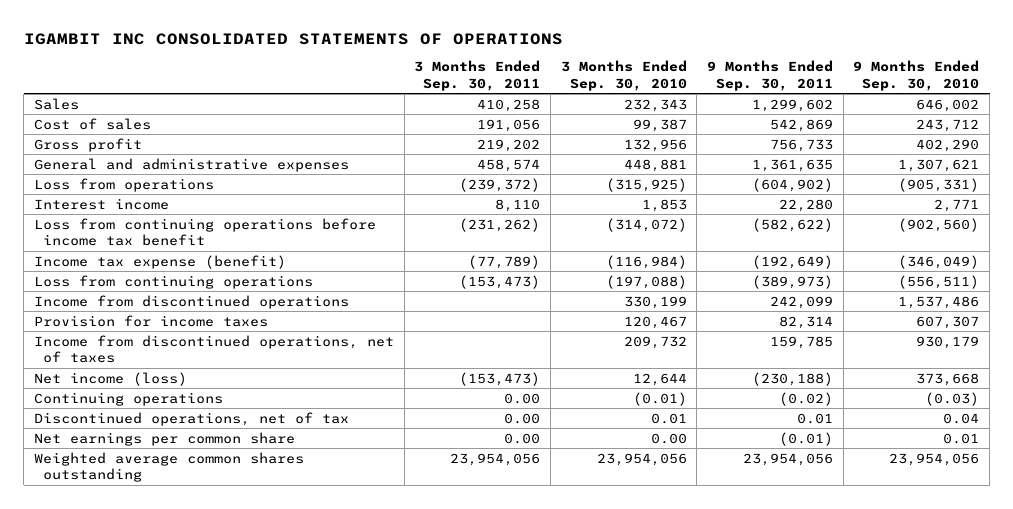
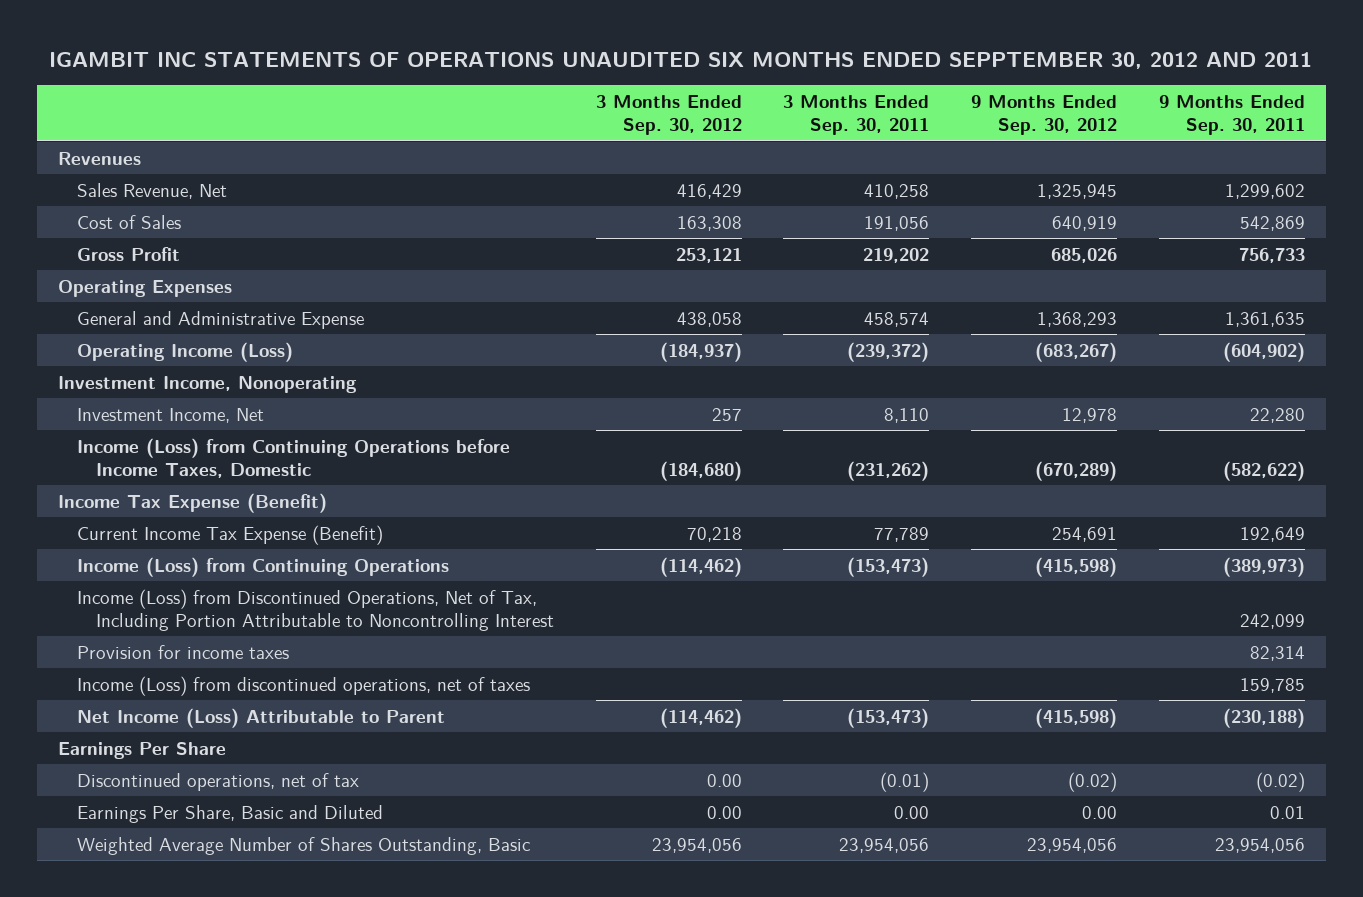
- IGAMBIT INC CONSOLIDATED STATEMENTS OF OPERATIONS
+ IGAMBIT INC STATEMENTS OF OPERATIONS UNAUDITED SIX MONTHS ENDED SEPPTEMBER 30, 2012 AND 2011
- | 3 Months Ended Sep. 30, 2011 | 3 Months Ended Sep. 30, 2010 | 9 Months Ended Sep. 30, 2011 | 9 Months Ended Sep. 30, 2010
+ | 3 Months Ended Sep. 30, 2012 | 3 Months Ended Sep. 30, 2011 | 9 Months Ended Sep. 30, 2012 | 9 Months Ended Sep. 30, 2011
- Sales | 410,258 | 232,343 | 1,299,602 | 646,002
- Cost of sales | 191,056 | 99,387 | 542,869 | 243,712
- Gross profit | 219,202 | 132,956 | 756,733 | 402,290
- General and administrative expenses | 458,574 | 448,881 | 1,361,635 | 1,307,621
- Loss from operations | (239,372) | (315,925) | (604,902) | (905,331)
- Interest income | 8,110 | 1,853 | 22,280 | 2,771
- Loss from continuing operations before income tax benefit | (231,262) | (314,072) | (582,622) | (902,560)
- Income tax expense (benefit) | (77,789) | (116,984) | (192,649) | (346,049)
- Loss from continuing operations | (153,473) | (197,088) | (389,973) | (556,511)
- Income from discontinued operations | | 330,199 | 242,099 | 1,537,486
+ Revenues
+ Sales Revenue, Net | 416,429 | 410,258 | 1,325,945 | 1,299,602
+ Cost of Sales | 163,308 | 191,056 | 640,919 | 542,869
+ Gross Profit | 253,121 | 219,202 | 685,026 | 756,733
+ Operating Expenses
+ General and Administrative Expense | 438,058 | 458,574 | 1,368,293 | 1,361,635
+ Operating Income (Loss) | (184,937) | (239,372) | (683,267) | (604,902)
+ Investment Income, Nonoperating
+ Investment Income, Net | 257 | 8,110 | 12,978 | 22,280
+ Income (Loss) from Continuing Operations before Income Taxes, Domestic | (184,680) | (231,262) | (670,289) | (582,622)
+ Income Tax Expense (Benefit)
+ Current Income Tax Expense (Benefit) | 70,218 | 77,789 | 254,691 | 192,649
+ Income (Loss) from Continuing Operations | (114,462) | (153,473) | (415,598) | (389,973)
+ Income (Loss) from Discontinued Operations, Net of Tax, Including Portion Attributable to Noncontrolling Interest | | | | 242,099
- Income from discontinued operations, net of taxes | | 209,732 | 159,785 | 930,179
- Net income (loss) | (153,473) | 12,644 | (230,188) | 373,668
- Continuing operations | 0.00 | (0.01) | (0.02) | (0.03)
- Discontinued operations, net of tax | 0.00 | 0.01 | 0.01 | 0.04
- Net earnings per common share | 0.00 | 0.00 | (0.01) | 0.01
- Weighted average common shares outstanding | 23,954,056 | 23,954,056 | 23,954,056 | 23,954,056
+ Income (Loss) from discontinued operations, net of taxes | | | | 159,785
+ Net Income (Loss) Attributable to Parent | (114,462) | (153,473) | (415,598) | (230,188)
+ Earnings Per Share
+ Discontinued operations, net of tax | 0.00 | (0.01) | (0.02) | (0.02)
+ Earnings Per Share, Basic and Diluted | 0.00 | 0.00 | 0.00 | 0.01
+ Weighted Average Number of Shares Outstanding, Basic | 23,954,056 | 23,954,056 | 23,954,056 | 23,954,056

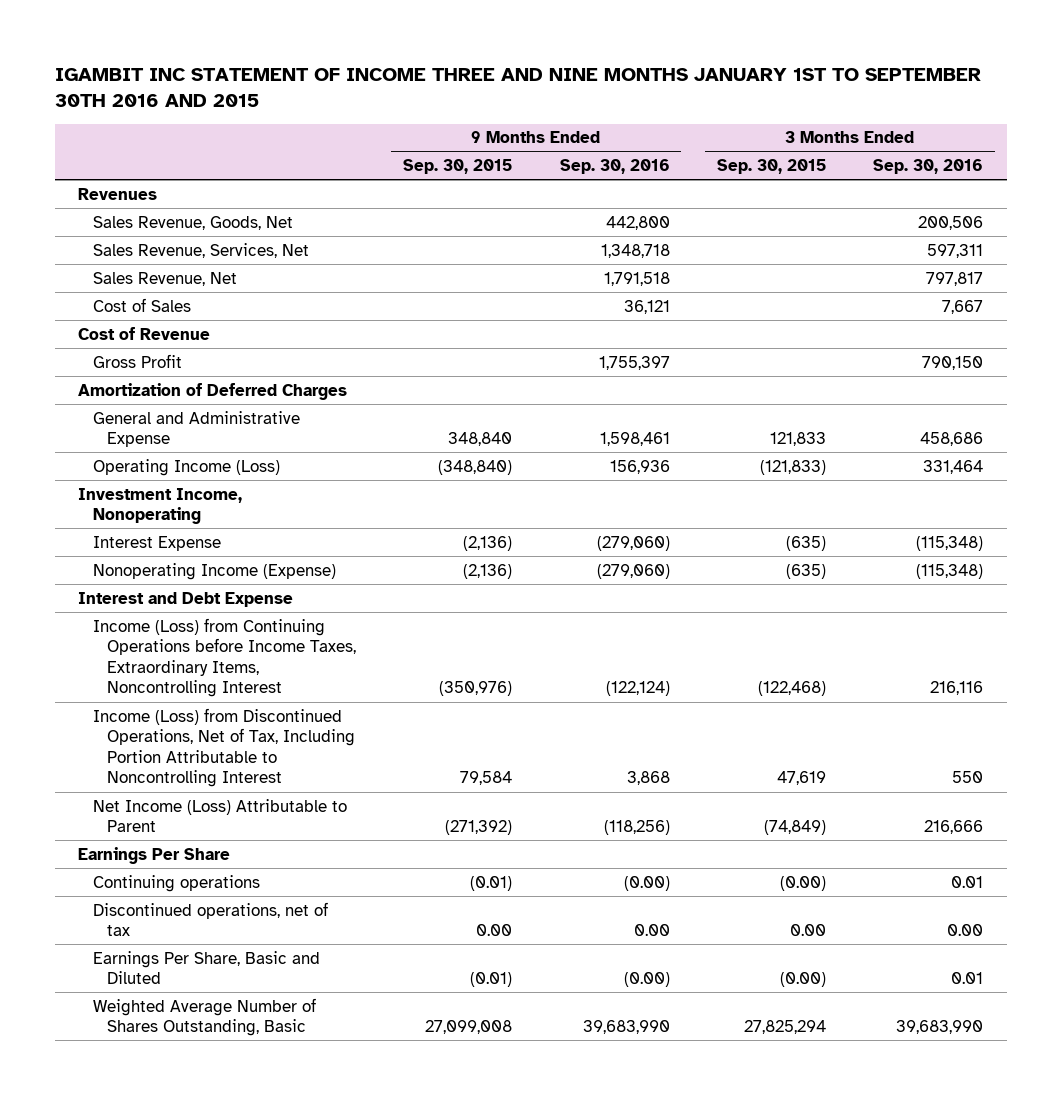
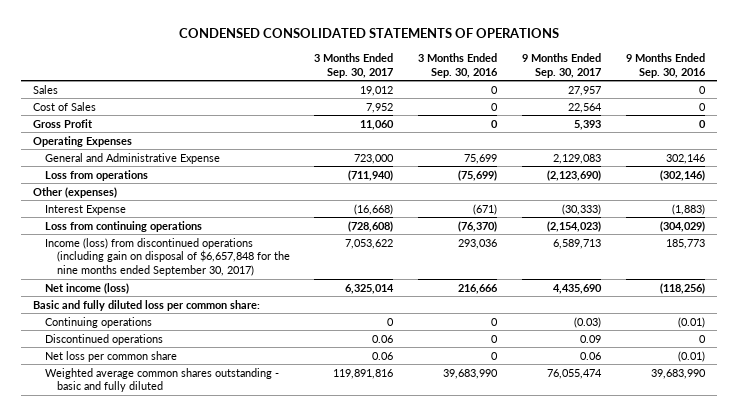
- IGAMBIT INC STATEMENT OF INCOME THREE AND NINE MONTHS JANUARY 1ST TO SEPTEMBER 30TH 2016 AND 2015
+ CONDENSED CONSOLIDATED STATEMENTS OF OPERATIONS
- | 9 Months Ended Sep. 30, 2015 | 9 Months Ended Sep. 30, 2016 | 3 Months Ended Sep. 30, 2015 | 3 Months Ended Sep. 30, 2016
+ | 3 Months Ended Sep. 30, 2017 | 3 Months Ended Sep. 30, 2016 | 9 Months Ended Sep. 30, 2017 | 9 Months Ended Sep. 30, 2016
- Revenues
- Sales Revenue, Goods, Net | | 442,800 | | 200,506
- Sales Revenue, Services, Net | | 1,348,718 | | 597,311
- Sales Revenue, Net | | 1,791,518 | | 797,817
- Cost of Sales | | 36,121 | | 7,667
- Cost of Revenue
- Gross Profit | | 1,755,397 | | 790,150
- Amortization of Deferred Charges
- General and Administrative Expense | 348,840 | 1,598,461 | 121,833 | 458,686
- Operating Income (Loss) | (348,840) | 156,936 | (121,833) | 331,464
- Investment Income, Nonoperating
- Interest Expense | (2,136) | (279,060) | (635) | (115,348)
- Nonoperating Income (Expense) | (2,136) | (279,060) | (635) | (115,348)
- Interest and Debt Expense
- Income (Loss) from Continuing Operations before Income Taxes, Extraordinary Items, Noncontrolling Interest | (350,976) | (122,124) | (122,468) | 216,116
- Income (Loss) from Discontinued Operations, Net of Tax, Including Portion Attributable to Noncontrolling Interest | 79,584 | 3,868 | 47,619 | 550
- Net Income (Loss) Attributable to Parent | (271,392) | (118,256) | (74,849) | 216,666
- Earnings Per Share
- Continuing operations | (0.01) | (0.00) | (0.00) | 0.01
- Discontinued operations, net of tax | 0.00 | 0.00 | 0.00 | 0.00
- Earnings Per Share, Basic and Diluted | (0.01) | (0.00) | (0.00) | 0.01
- Weighted Average Number of Shares Outstanding, Basic | 27,099,008 | 39,683,990 | 27,825,294 | 39,683,990
+ Sales | 19,012 | 0 | 27,957 | 0
+ Cost of Sales | 7,952 | 0 | 22,564 | 0
+ Gross Profit | 11,060 | 0 | 5,393 | 0
+ Operating Expenses
+ General and Administrative Expense | 723,000 | 75,699 | 2,129,083 | 302,146
+ Loss from operations | (711,940) | (75,699) | (2,123,690) | (302,146)
+ Other (expenses)
+ Interest Expense | (16,668) | (671) | (30,333) | (1,883)
+ Loss from continuing operations | (728,608) | (76,370) | (2,154,023) | (304,029)
+ Income (loss) from discontinued operations (including gain on disposal of $6,657,848 for the nine months ended September 30, 2017) | 7,053,622 | 293,036 | 6,589,713 | 185,773
+ Net income (loss) | 6,325,014 | 216,666 | 4,435,690 | (118,256)
+ Basic and fully diluted loss per common share:
+ Continuing operations | 0 | 0 | (0.03) | (0.01)
+ Discontinued operations | 0.06 | 0 | 0.09 | 0
+ Net loss per common share | 0.06 | 0 | 0.06 | (0.01)
+ Weighted average common shares outstanding - basic and fully diluted | 119,891,816 | 39,683,990 | 76,055,474 | 39,683,990

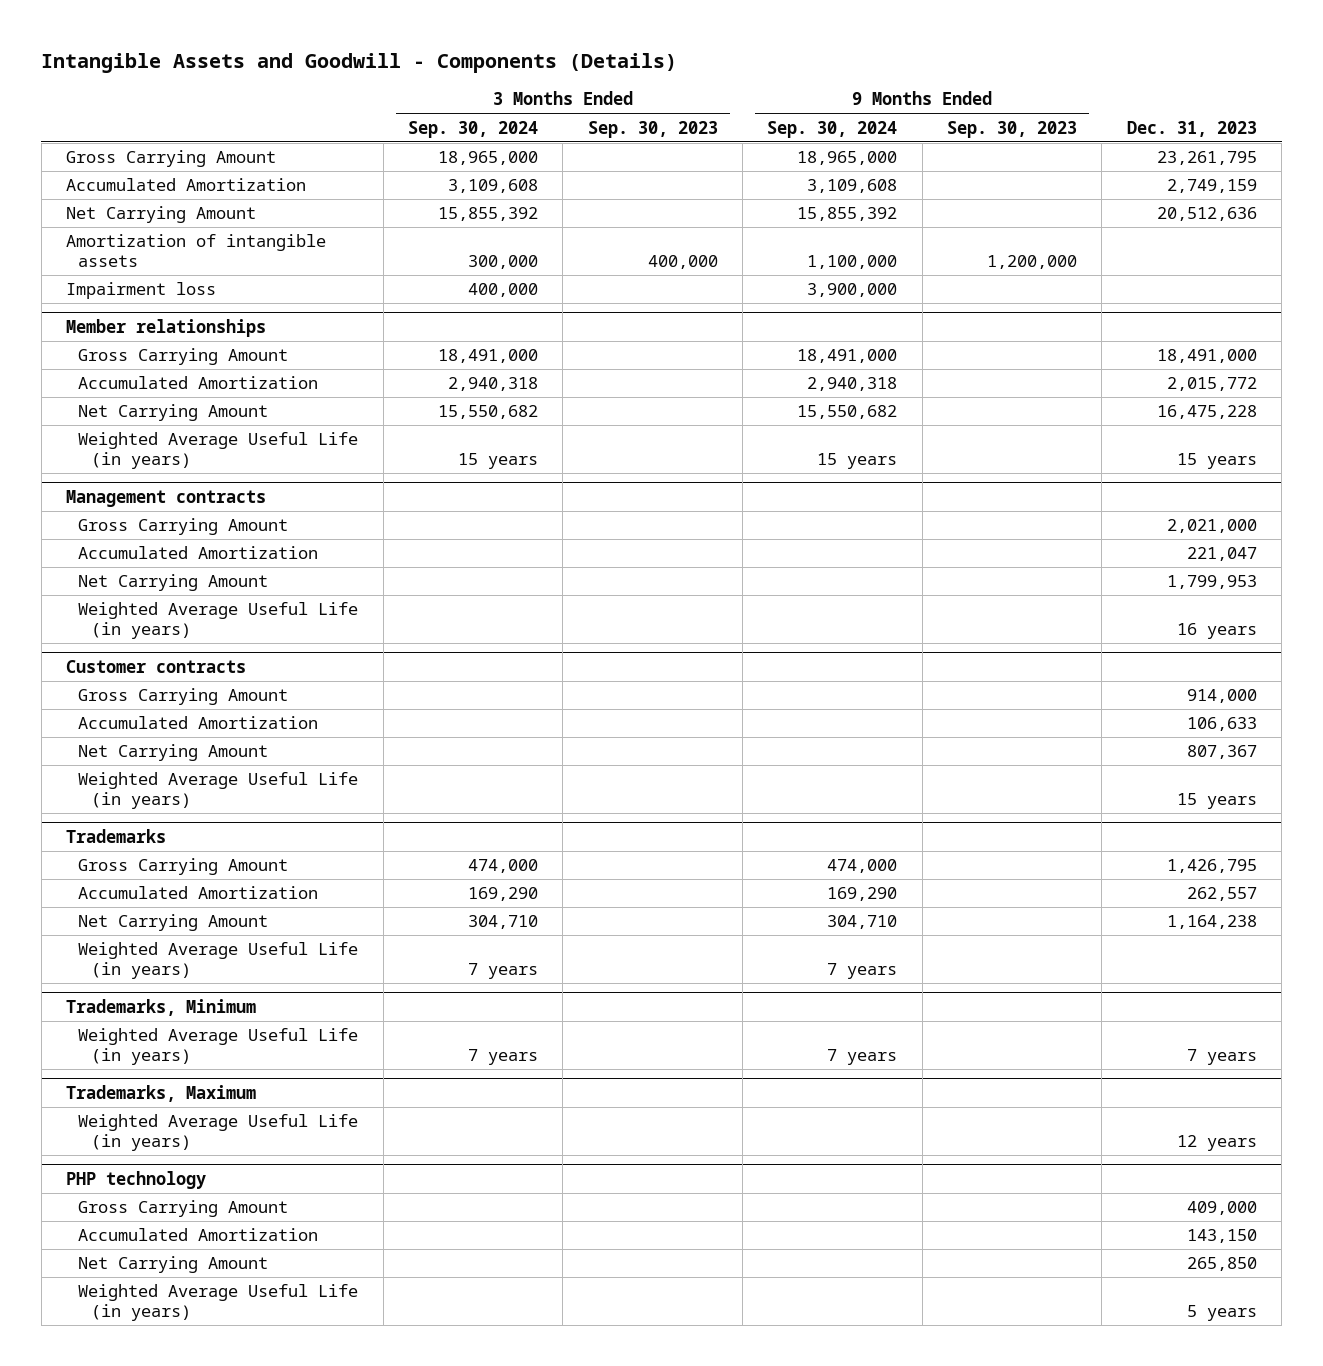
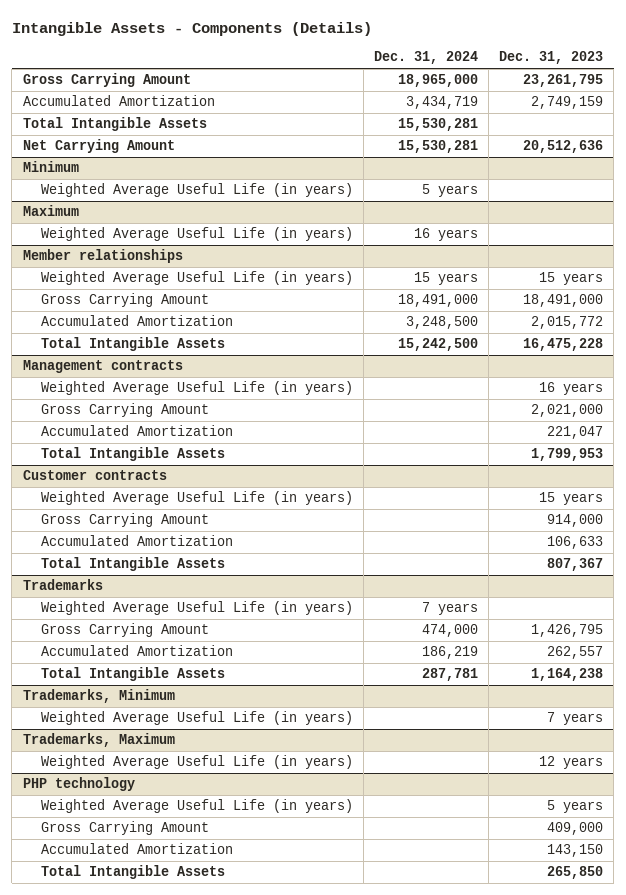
- Intangible Assets and Goodwill - Components (Details)
+ Intangible Assets - Components (Details)
- | 3 Months Ended Sep. 30, 2024 | 3 Months Ended Sep. 30, 2023 | 9 Months Ended Sep. 30, 2024 | 9 Months Ended Sep. 30, 2023 | Dec. 31, 2023
+ | Dec. 31, 2024 | Dec. 31, 2023
+ Total Intangible Assets | 15,530,281 |
- Amortization of intangible assets | 300,000 | 400,000 | 1,100,000 | 1,200,000 |
- Impairment loss | 400,000 | | 3,900,000 | |
+ Minimum
+ Weighted Average Useful Life (in years) | 5 years |
+ Maximum
+ Weighted Average Useful Life (in years) | 16 years |
@ Member relationships
moved up: Weighted Average Useful Life (in years) | 15 years | 15 years
- Net Carrying Amount | 15,550,682 | | 15,550,682 | | 16,475,228
+ Total Intangible Assets | 15,242,500 | 16,475,228
@ Management contracts
moved up: Weighted Average Useful Life (in years) | | 16 years
- Net Carrying Amount | | | | | 1,799,953
+ Total Intangible Assets | | 1,799,953
@ Customer contracts
moved up: Weighted Average Useful Life (in years) | | 15 years
- Net Carrying Amount | | | | | 807,367
+ Total Intangible Assets | | 807,367
@ Trademarks
moved up: Weighted Average Useful Life (in years) | 7 years |
- Net Carrying Amount | 304,710 | | 304,710 | | 1,164,238
+ Total Intangible Assets | 287,781 | 1,164,238
@ PHP technology
moved up: Weighted Average Useful Life (in years) | | 5 years
- Net Carrying Amount | | | | | 265,850
+ Total Intangible Assets | | 265,850

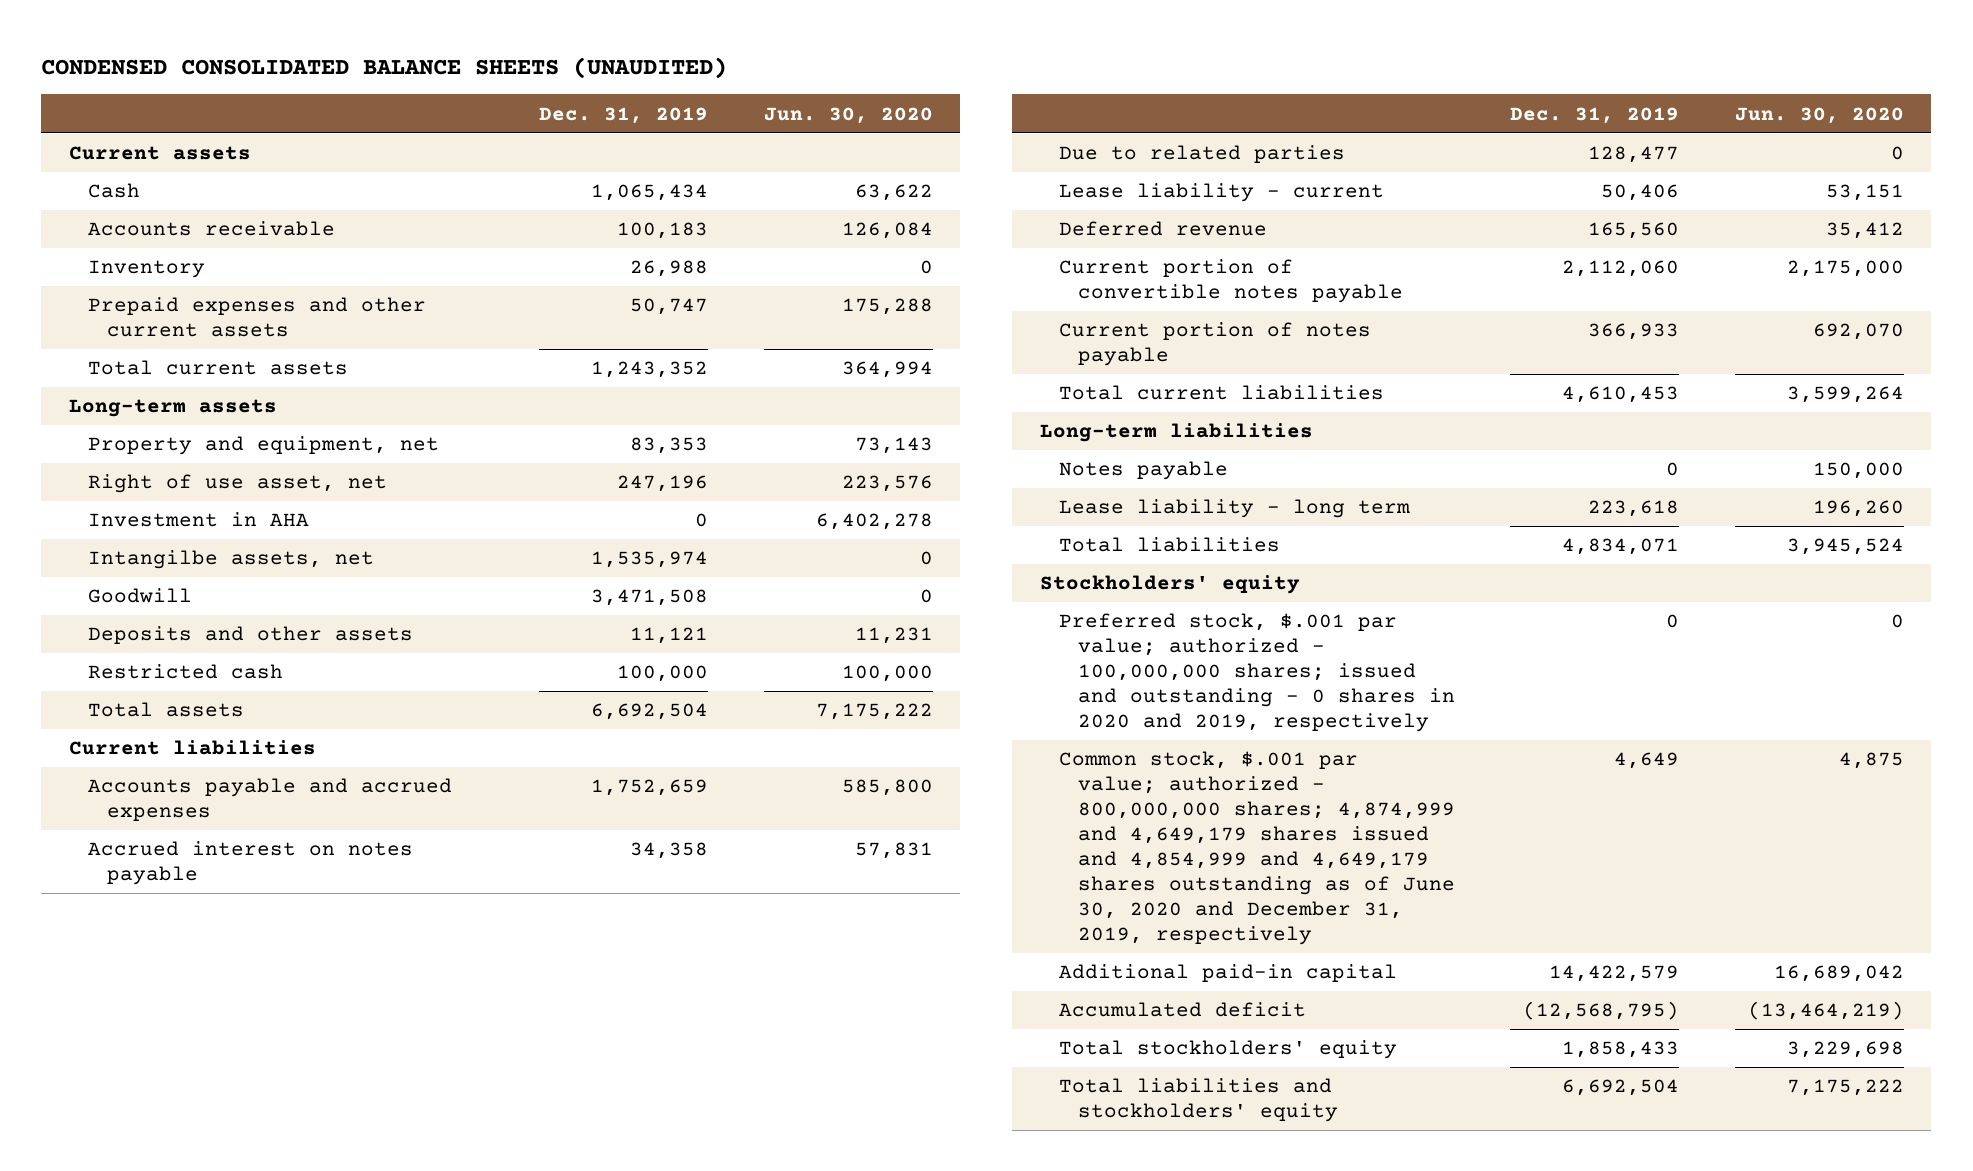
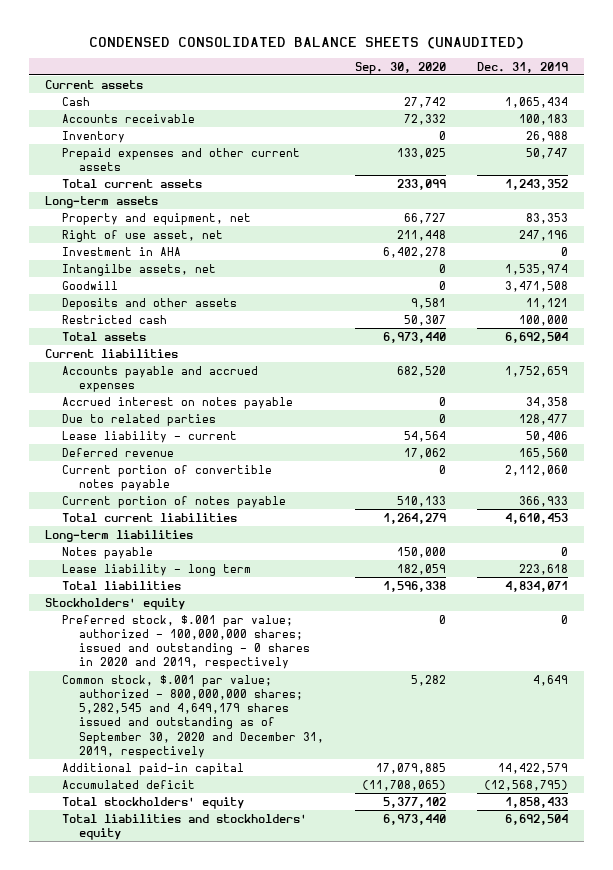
- | Dec. 31, 2019 | Jun. 30, 2020
+ | Sep. 30, 2020 | Dec. 31, 2019
- Common stock, $.001 par value; authorized - 800,000,000 shares; 4,874,999 and 4,649,179 shares issued and 4,854,999 and 4,649,179 shares outstanding as of June 30, 2020 and December 31, 2019, respectively | 4,649 | 4,875
+ Common stock, $.001 par value; authorized - 800,000,000 shares; 5,282,545 and 4,649,179 shares issued and outstanding as of September 30, 2020 and December 31, 2019, respectively | 5,282 | 4,649

